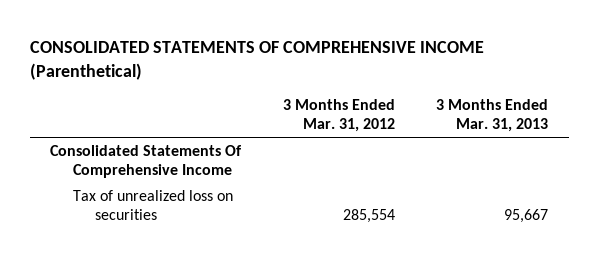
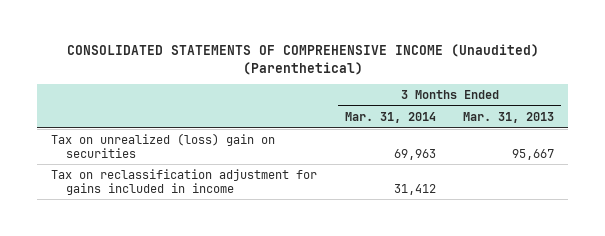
- CONSOLIDATED STATEMENTS OF COMPREHENSIVE INCOME (Parenthetical)
+ CONSOLIDATED STATEMENTS OF COMPREHENSIVE INCOME (Unaudited) (Parenthetical)
- | 3 Months Ended Mar. 31, 2012 | 3 Months Ended Mar. 31, 2013
+ | 3 Months Ended Mar. 31, 2014 | 3 Months Ended Mar. 31, 2013
- Consolidated Statements Of Comprehensive Income
- Tax of unrealized loss on securities | 285,554 | 95,667
+ Tax on unrealized (loss) gain on securities | 69,963 | 95,667
+ Tax on reclassification adjustment for gains included in income | 31,412 |

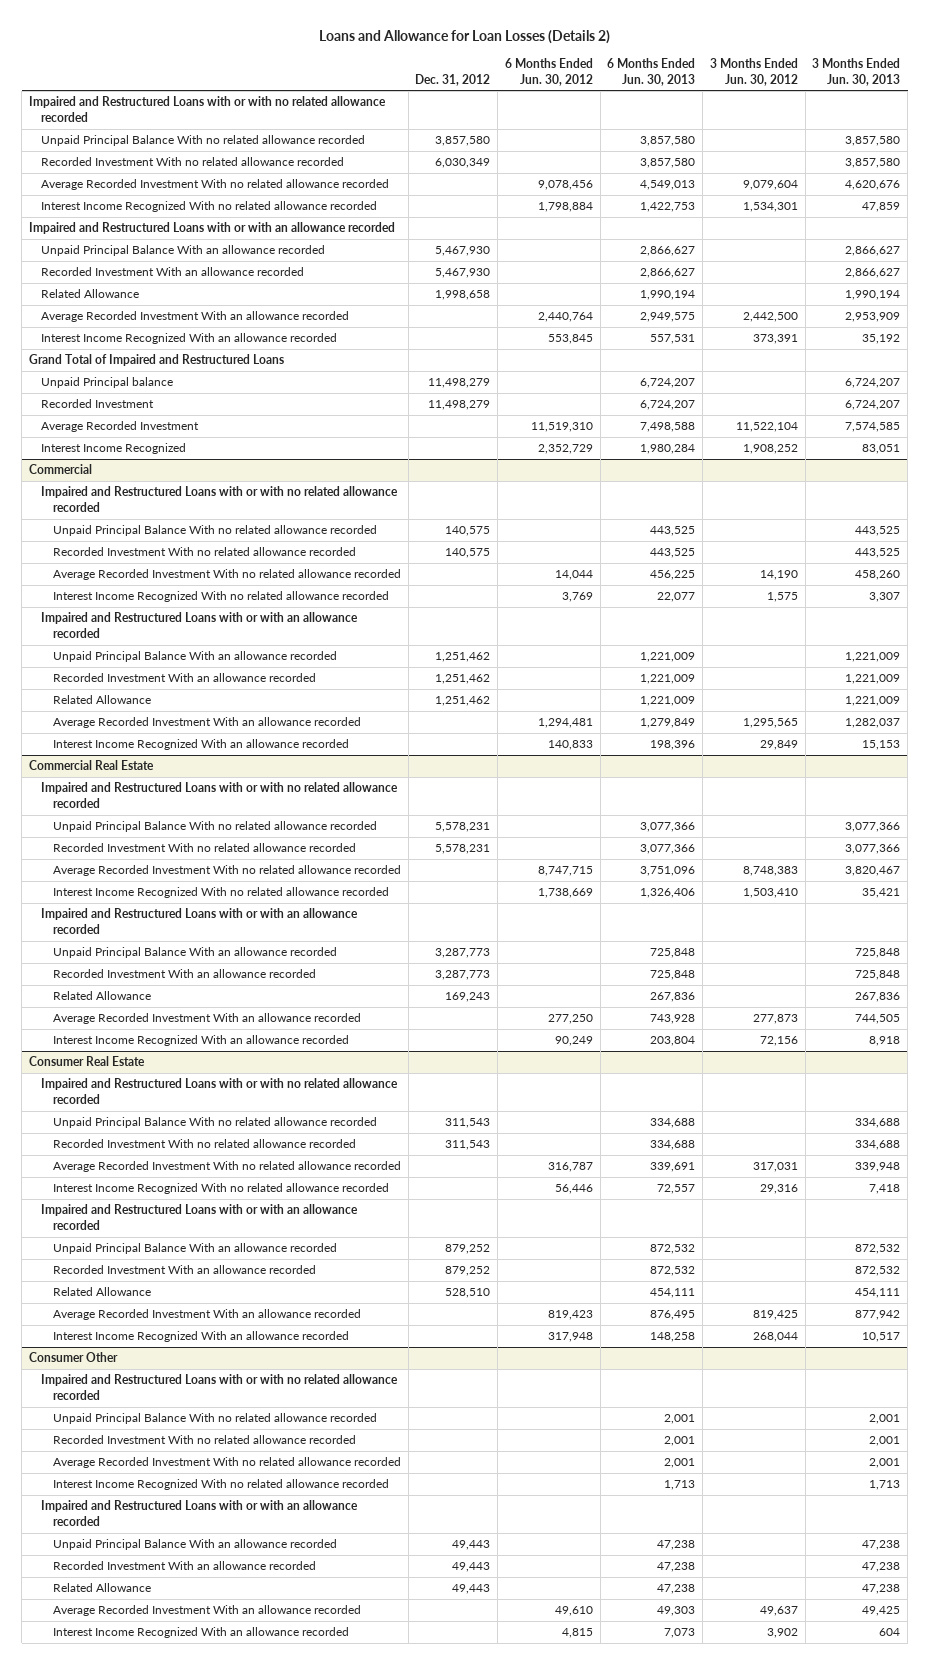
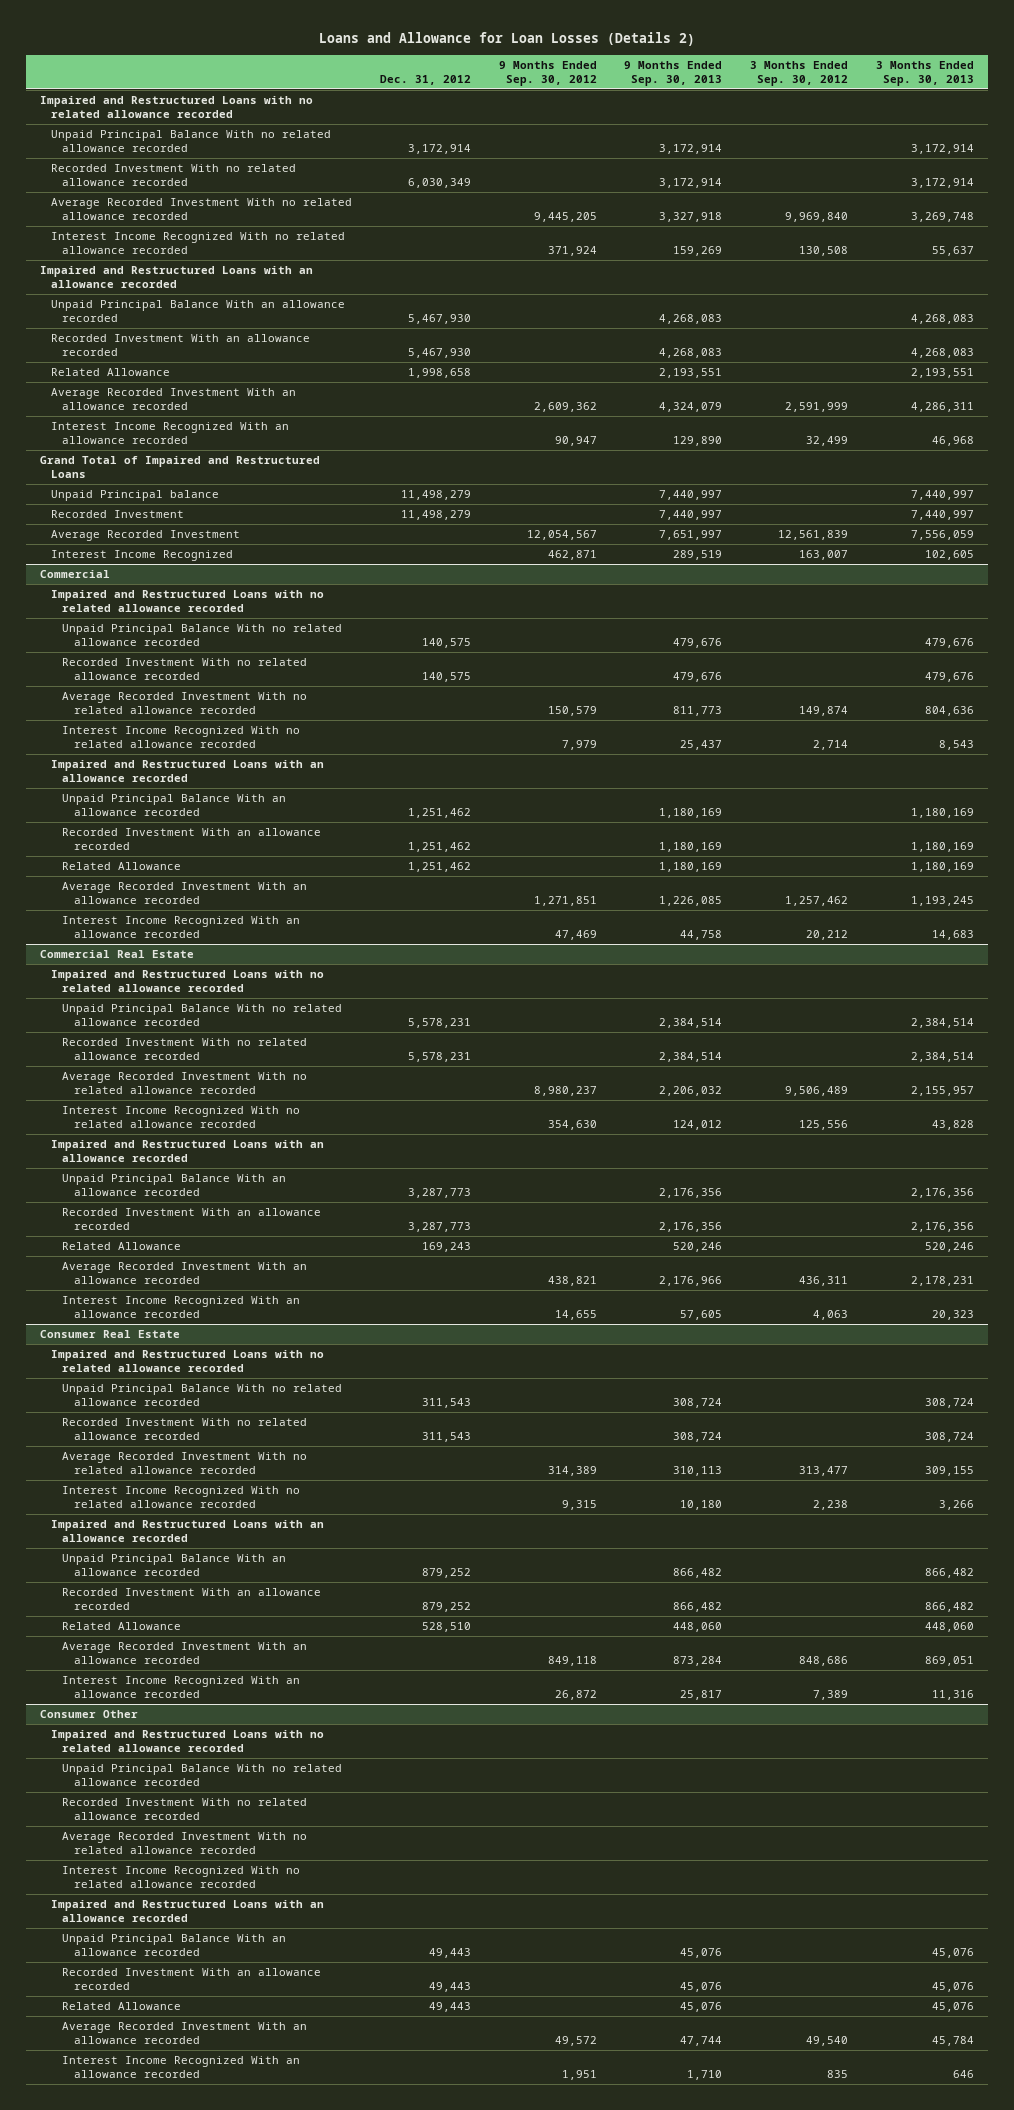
- | Dec. 31, 2012 | 6 Months Ended Jun. 30, 2012 | 6 Months Ended Jun. 30, 2013 | 3 Months Ended Jun. 30, 2012 | 3 Months Ended Jun. 30, 2013
+ | Dec. 31, 2012 | 9 Months Ended Sep. 30, 2012 | 9 Months Ended Sep. 30, 2013 | 3 Months Ended Sep. 30, 2012 | 3 Months Ended Sep. 30, 2013
- Impaired and Restructured Loans with or with no related allowance recorded
- Unpaid Principal Balance With no related allowance recorded | 3,857,580 | | 3,857,580 | | 3,857,580
+ Impaired and Restructured Loans with no related allowance recorded
+ Unpaid Principal Balance With no related allowance recorded | 3,172,914 | | 3,172,914 | | 3,172,914
- Impaired and Restructured Loans with or with an allowance recorded
+ Impaired and Restructured Loans with an allowance recorded
@ Commercial
- Impaired and Restructured Loans with or with no related allowance recorded
+ Impaired and Restructured Loans with no related allowance recorded
- Impaired and Restructured Loans with or with an allowance recorded
+ Impaired and Restructured Loans with an allowance recorded
@ Commercial Real Estate
- Impaired and Restructured Loans with or with no related allowance recorded
+ Impaired and Restructured Loans with no related allowance recorded
- Impaired and Restructured Loans with or with an allowance recorded
+ Impaired and Restructured Loans with an allowance recorded
@ Consumer Real Estate
- Impaired and Restructured Loans with or with no related allowance recorded
+ Impaired and Restructured Loans with no related allowance recorded
- Impaired and Restructured Loans with or with an allowance recorded
+ Impaired and Restructured Loans with an allowance recorded
@ Consumer Other
- Impaired and Restructured Loans with or with no related allowance recorded
+ Impaired and Restructured Loans with no related allowance recorded
- Impaired and Restructured Loans with or with an allowance recorded
+ Impaired and Restructured Loans with an allowance recorded

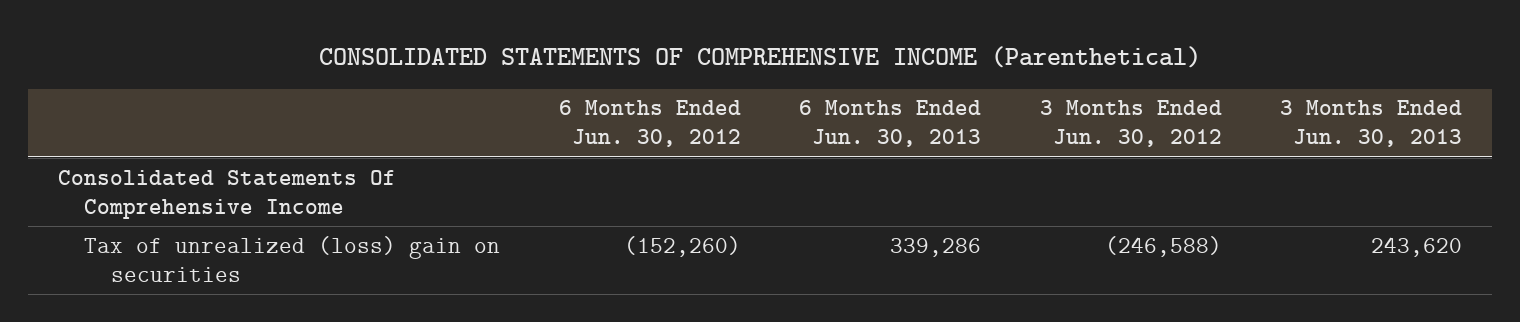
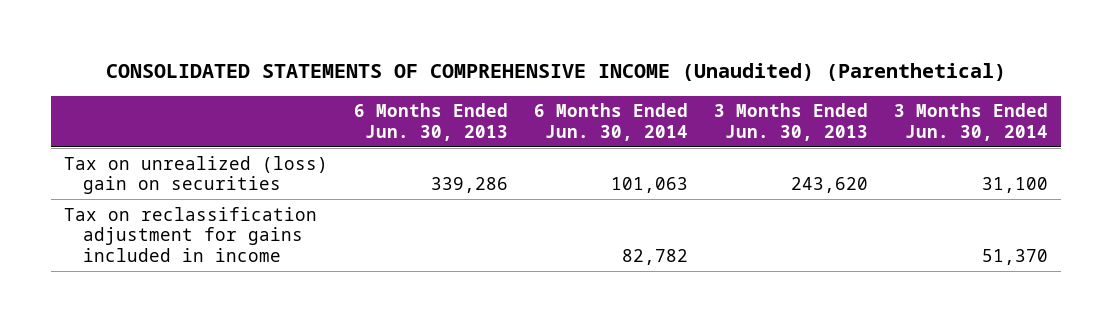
- CONSOLIDATED STATEMENTS OF COMPREHENSIVE INCOME (Parenthetical)
+ CONSOLIDATED STATEMENTS OF COMPREHENSIVE INCOME (Unaudited) (Parenthetical)
- | 6 Months Ended Jun. 30, 2012 | 6 Months Ended Jun. 30, 2013 | 3 Months Ended Jun. 30, 2012 | 3 Months Ended Jun. 30, 2013
+ | 6 Months Ended Jun. 30, 2013 | 6 Months Ended Jun. 30, 2014 | 3 Months Ended Jun. 30, 2013 | 3 Months Ended Jun. 30, 2014
- Consolidated Statements Of Comprehensive Income
- Tax of unrealized (loss) gain on securities | (152,260) | 339,286 | (246,588) | 243,620
+ Tax on unrealized (loss) gain on securities | 339,286 | 101,063 | 243,620 | 31,100
+ Tax on reclassification adjustment for gains included in income | | 82,782 | | 51,370

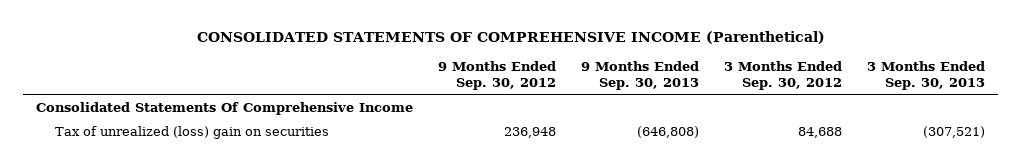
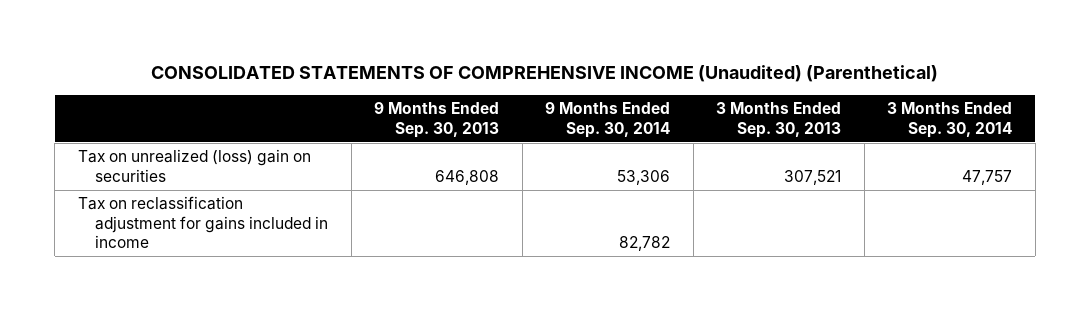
- CONSOLIDATED STATEMENTS OF COMPREHENSIVE INCOME (Parenthetical)
+ CONSOLIDATED STATEMENTS OF COMPREHENSIVE INCOME (Unaudited) (Parenthetical)
- | 9 Months Ended Sep. 30, 2012 | 9 Months Ended Sep. 30, 2013 | 3 Months Ended Sep. 30, 2012 | 3 Months Ended Sep. 30, 2013
+ | 9 Months Ended Sep. 30, 2013 | 9 Months Ended Sep. 30, 2014 | 3 Months Ended Sep. 30, 2013 | 3 Months Ended Sep. 30, 2014
- Consolidated Statements Of Comprehensive Income
- Tax of unrealized (loss) gain on securities | 236,948 | (646,808) | 84,688 | (307,521)
+ Tax on unrealized (loss) gain on securities | 646,808 | 53,306 | 307,521 | 47,757
+ Tax on reclassification adjustment for gains included in income | | 82,782 | |

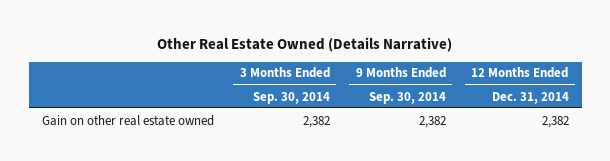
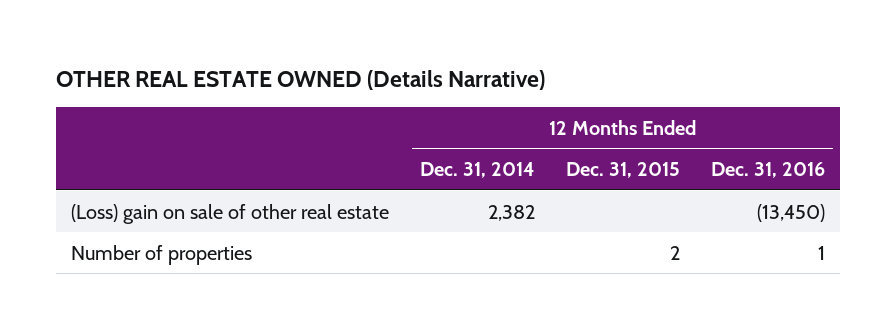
- Other Real Estate Owned (Details Narrative)
+ OTHER REAL ESTATE OWNED (Details Narrative)
- | 3 Months Ended Sep. 30, 2014 | 9 Months Ended Sep. 30, 2014 | 12 Months Ended Dec. 31, 2014
+ | 12 Months Ended Dec. 31, 2014 | 12 Months Ended Dec. 31, 2015 | 12 Months Ended Dec. 31, 2016
- Gain on other real estate owned | 2,382 | 2,382 | 2,382
+ (Loss) gain on sale of other real estate | 2,382 | | (13,450)
+ Number of properties | | 2 | 1

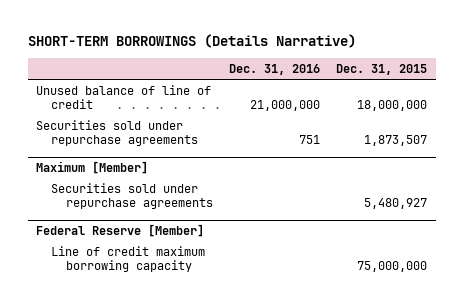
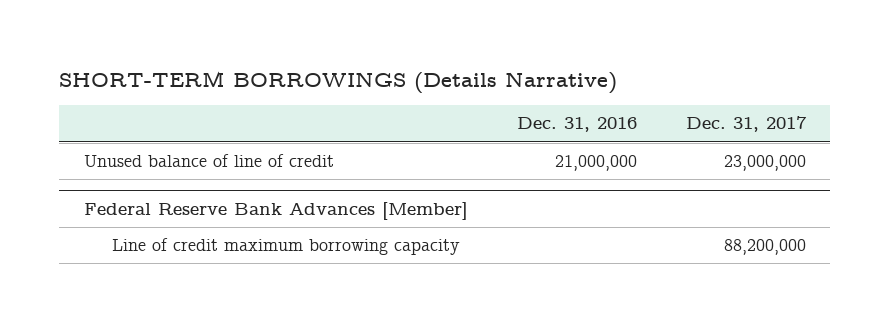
- | Dec. 31, 2016 | Dec. 31, 2015
+ | Dec. 31, 2016 | Dec. 31, 2017
- Securities sold under repurchase agreements | 751 | 1,873,507
- Maximum [Member]
- Securities sold under repurchase agreements | | 5,480,927
- Federal Reserve [Member]
+ Federal Reserve Bank Advances [Member]

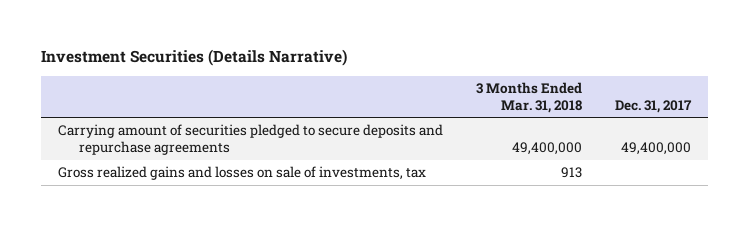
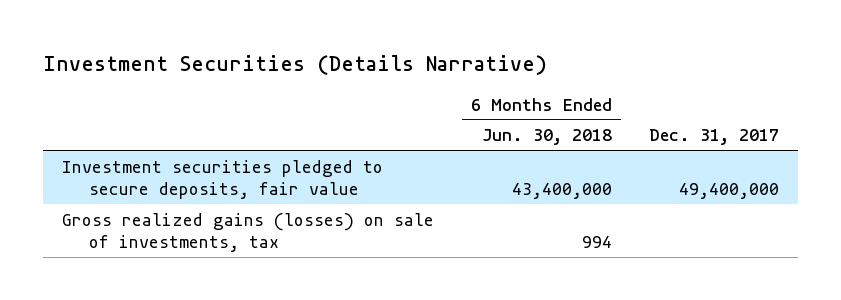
- | 3 Months Ended Mar. 31, 2018 | Dec. 31, 2017
+ | 6 Months Ended Jun. 30, 2018 | Dec. 31, 2017
- Carrying amount of securities pledged to secure deposits and repurchase agreements | 49,400,000 | 49,400,000
- Gross realized gains and losses on sale of investments, tax | 913 |
+ Investment securities pledged to secure deposits, fair value | 43,400,000 | 49,400,000
+ Gross realized gains (losses) on sale of investments, tax | 994 |

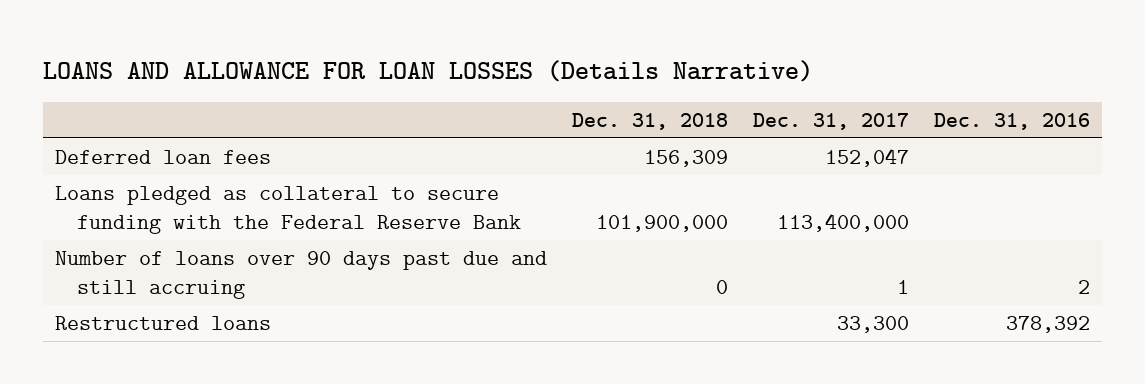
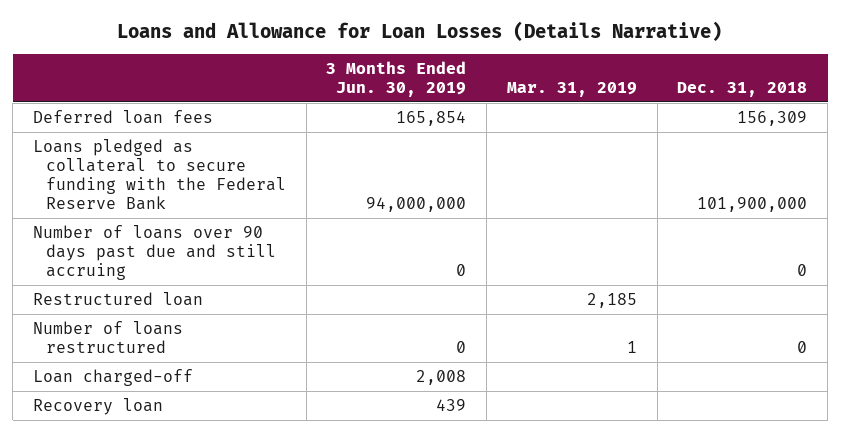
- LOANS AND ALLOWANCE FOR LOAN LOSSES (Details Narrative)
+ Loans and Allowance for Loan Losses (Details Narrative)
- | Dec. 31, 2018 | Dec. 31, 2017 | Dec. 31, 2016
+ | 3 Months Ended Jun. 30, 2019 | Mar. 31, 2019 | Dec. 31, 2018
- Restructured loans | | 33,300 | 378,392
+ Restructured loan | | 2,185 |
+ Number of loans restructured | 0 | 1 | 0
+ Loan charged-off | 2,008 | |
+ Recovery loan | 439 | |

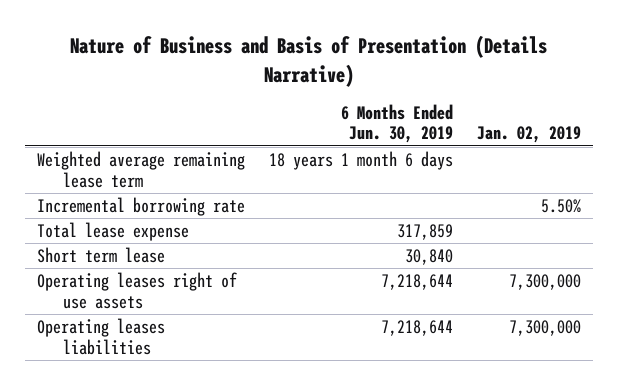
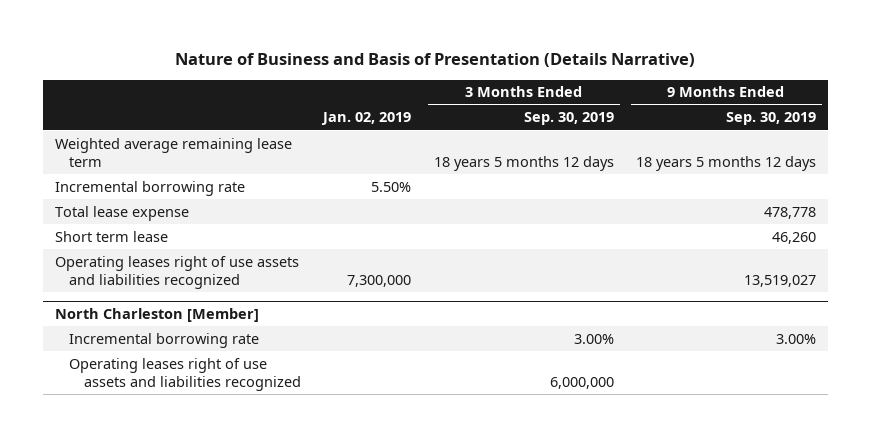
- | 6 Months Ended Jun. 30, 2019 | Jan. 02, 2019
+ | Jan. 02, 2019 | 3 Months Ended Sep. 30, 2019 | 9 Months Ended Sep. 30, 2019
- Operating leases right of use assets | 7,218,644 | 7,300,000
- Operating leases liabilities | 7,218,644 | 7,300,000
+ Operating leases right of use assets and liabilities recognized | 7,300,000 | | 13,519,027
+ North Charleston [Member]
+ Incremental borrowing rate | | 3.00% | 3.00%
+ Operating leases right of use assets and liabilities recognized | | 6,000,000 |

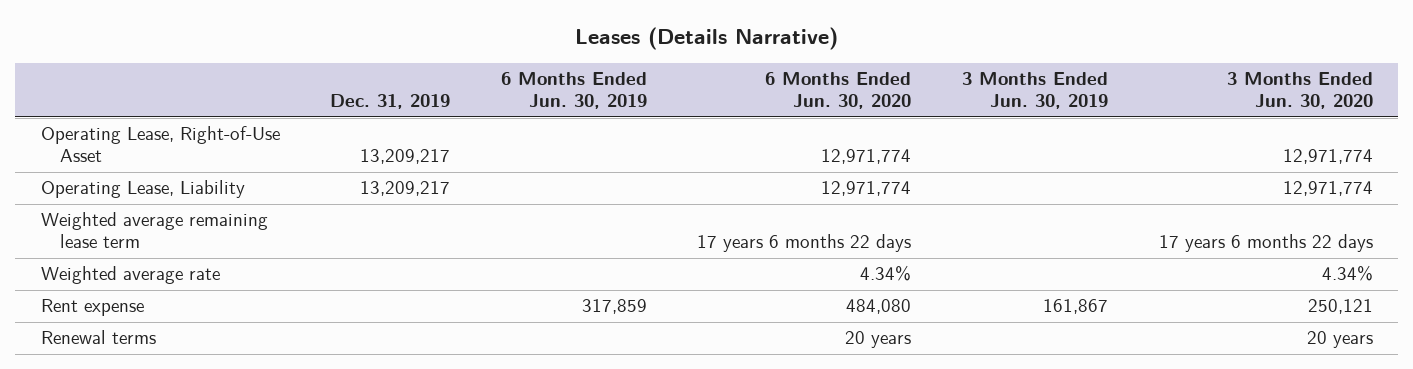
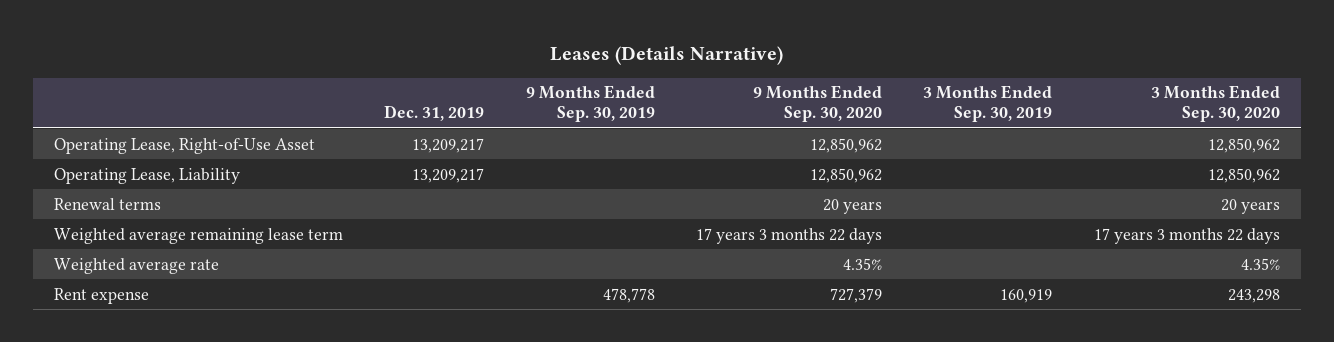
- | Dec. 31, 2019 | 6 Months Ended Jun. 30, 2019 | 6 Months Ended Jun. 30, 2020 | 3 Months Ended Jun. 30, 2019 | 3 Months Ended Jun. 30, 2020
+ | Dec. 31, 2019 | 9 Months Ended Sep. 30, 2019 | 9 Months Ended Sep. 30, 2020 | 3 Months Ended Sep. 30, 2019 | 3 Months Ended Sep. 30, 2020
moved up: Renewal terms | | | 20 years | | 20 years

